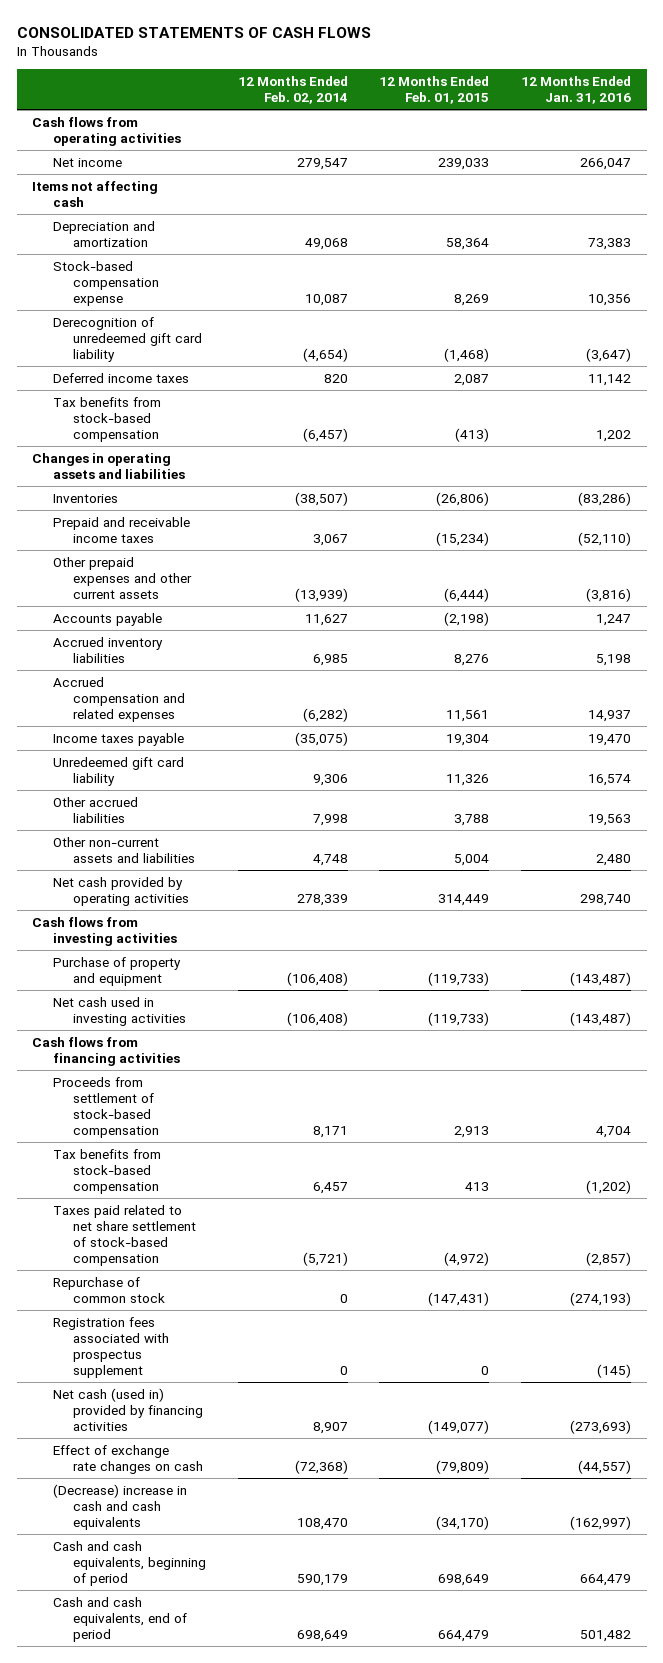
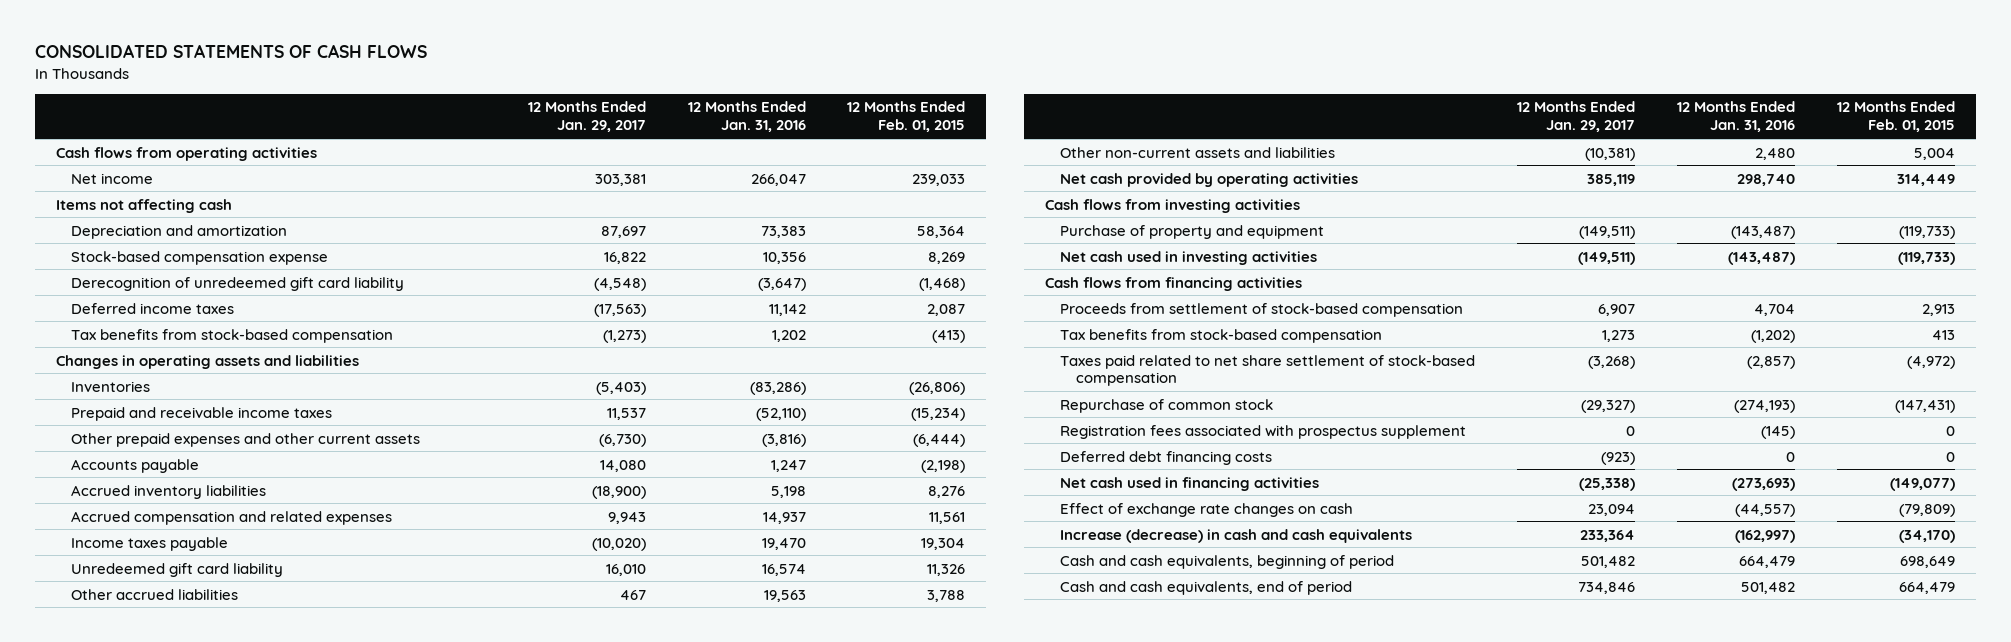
- | 12 Months Ended Feb. 02, 2014 | 12 Months Ended Feb. 01, 2015 | 12 Months Ended Jan. 31, 2016
+ | 12 Months Ended Jan. 29, 2017 | 12 Months Ended Jan. 31, 2016 | 12 Months Ended Feb. 01, 2015
- Net cash (used in) provided by financing activities | 8,907 | (149,077) | (273,693)
+ Deferred debt financing costs | (923) | 0 | 0
+ Net cash used in financing activities | (25,338) | (273,693) | (149,077)
- (Decrease) increase in cash and cash equivalents | 108,470 | (34,170) | (162,997)
+ Increase (decrease) in cash and cash equivalents | 233,364 | (162,997) | (34,170)

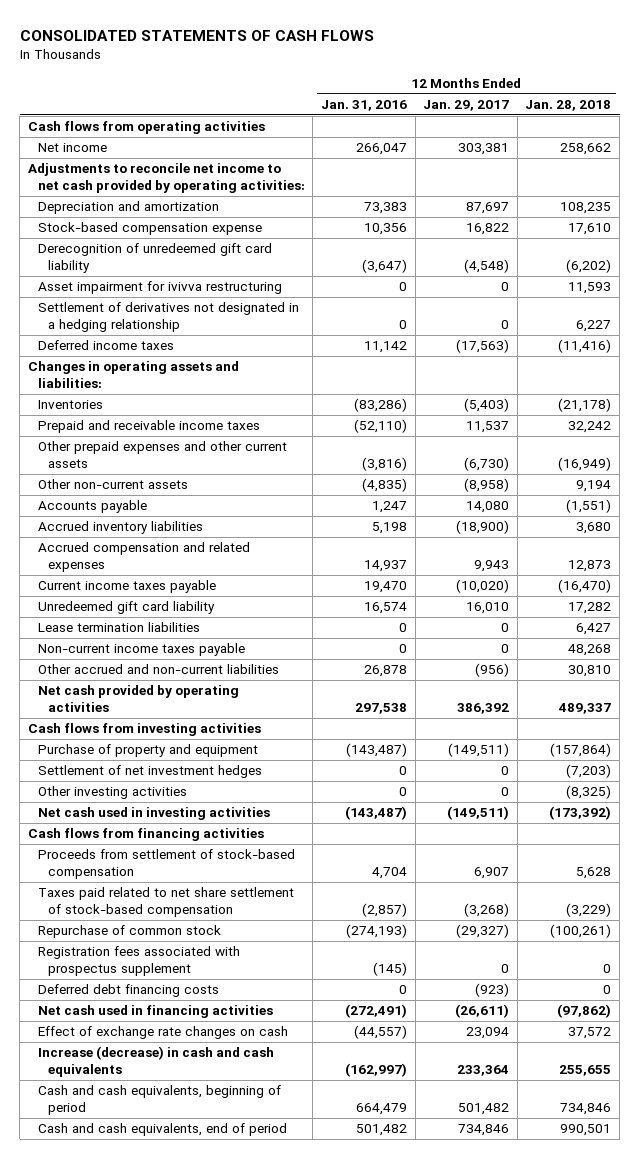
- | 12 Months Ended Jan. 29, 2017 | 12 Months Ended Jan. 31, 2016 | 12 Months Ended Feb. 01, 2015
+ | 12 Months Ended Jan. 31, 2016 | 12 Months Ended Jan. 29, 2017 | 12 Months Ended Jan. 28, 2018
- Items not affecting cash
+ Adjustments to reconcile net income to net cash provided by operating activities:
+ Asset impairment for ivivva restructuring | 0 | 0 | 11,593
+ Settlement of derivatives not designated in a hedging relationship | 0 | 0 | 6,227
- Tax benefits from stock-based compensation | (1,273) | 1,202 | (413)
- Changes in operating assets and liabilities
+ Changes in operating assets and liabilities:
+ Other non-current assets | (4,835) | (8,958) | 9,194
- Income taxes payable | (10,020) | 19,470 | 19,304
+ Current income taxes payable | 19,470 | (10,020) | (16,470)
- Other accrued liabilities | 467 | 19,563 | 3,788
- Other non-current assets and liabilities | (10,381) | 2,480 | 5,004
- Net cash provided by operating activities | 385,119 | 298,740 | 314,449
+ Lease termination liabilities | 0 | 0 | 6,427
+ Non-current income taxes payable | 0 | 0 | 48,268
+ Other accrued and non-current liabilities | 26,878 | (956) | 30,810
+ Net cash provided by operating activities | 297,538 | 386,392 | 489,337
+ Settlement of net investment hedges | 0 | 0 | (7,203)
+ Other investing activities | 0 | 0 | (8,325)
- Tax benefits from stock-based compensation | 1,273 | (1,202) | 413
- Net cash used in financing activities | (25,338) | (273,693) | (149,077)
+ Net cash used in financing activities | (272,491) | (26,611) | (97,862)

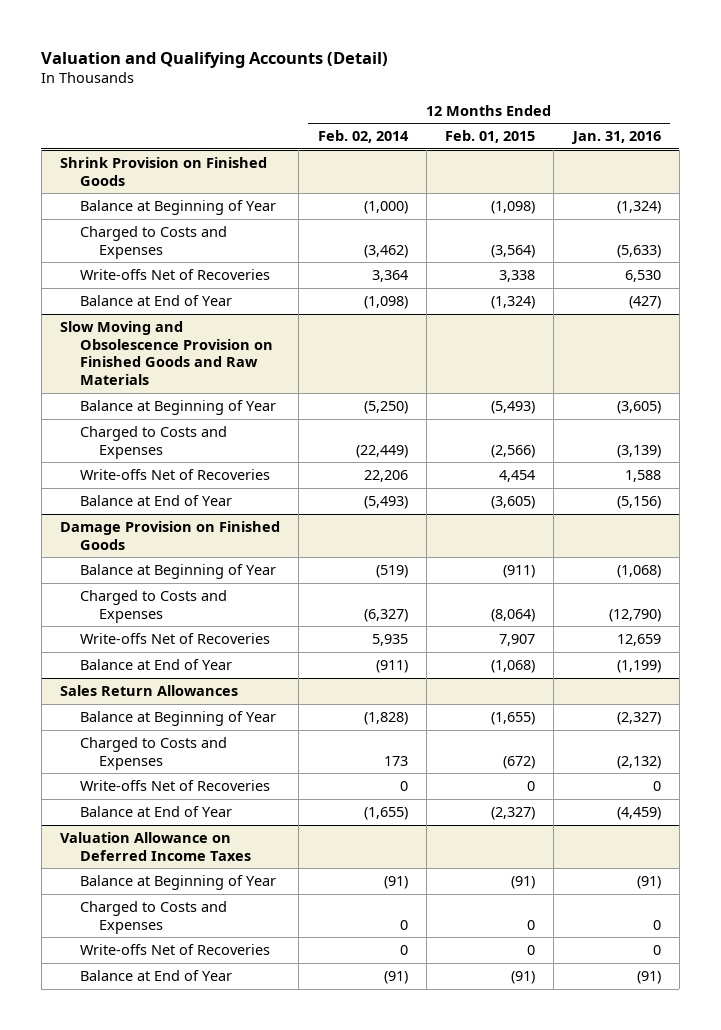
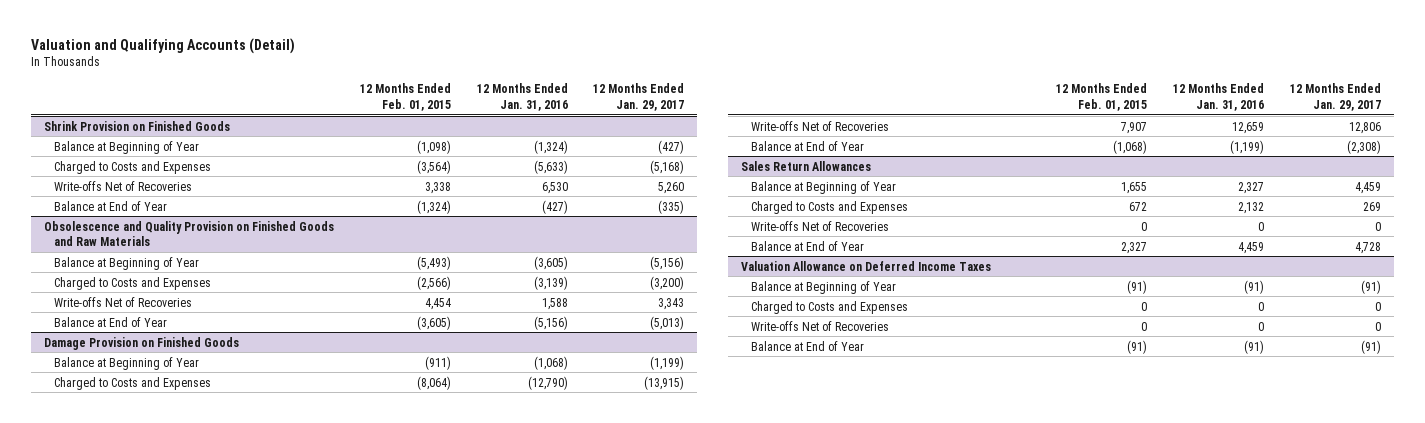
- | 12 Months Ended Feb. 02, 2014 | 12 Months Ended Feb. 01, 2015 | 12 Months Ended Jan. 31, 2016
+ | 12 Months Ended Feb. 01, 2015 | 12 Months Ended Jan. 31, 2016 | 12 Months Ended Jan. 29, 2017
- Slow Moving and Obsolescence Provision on Finished Goods and Raw Materials
+ Obsolescence and Quality Provision on Finished Goods and Raw Materials
@ Sales Return Allowances
- Balance at Beginning of Year | (1,828) | (1,655) | (2,327)
- Charged to Costs and Expenses | 173 | (672) | (2,132)
+ Balance at Beginning of Year | 1,655 | 2,327 | 4,459
+ Charged to Costs and Expenses | 672 | 2,132 | 269
- Balance at End of Year | (1,655) | (2,327) | (4,459)
+ Balance at End of Year | 2,327 | 4,459 | 4,728

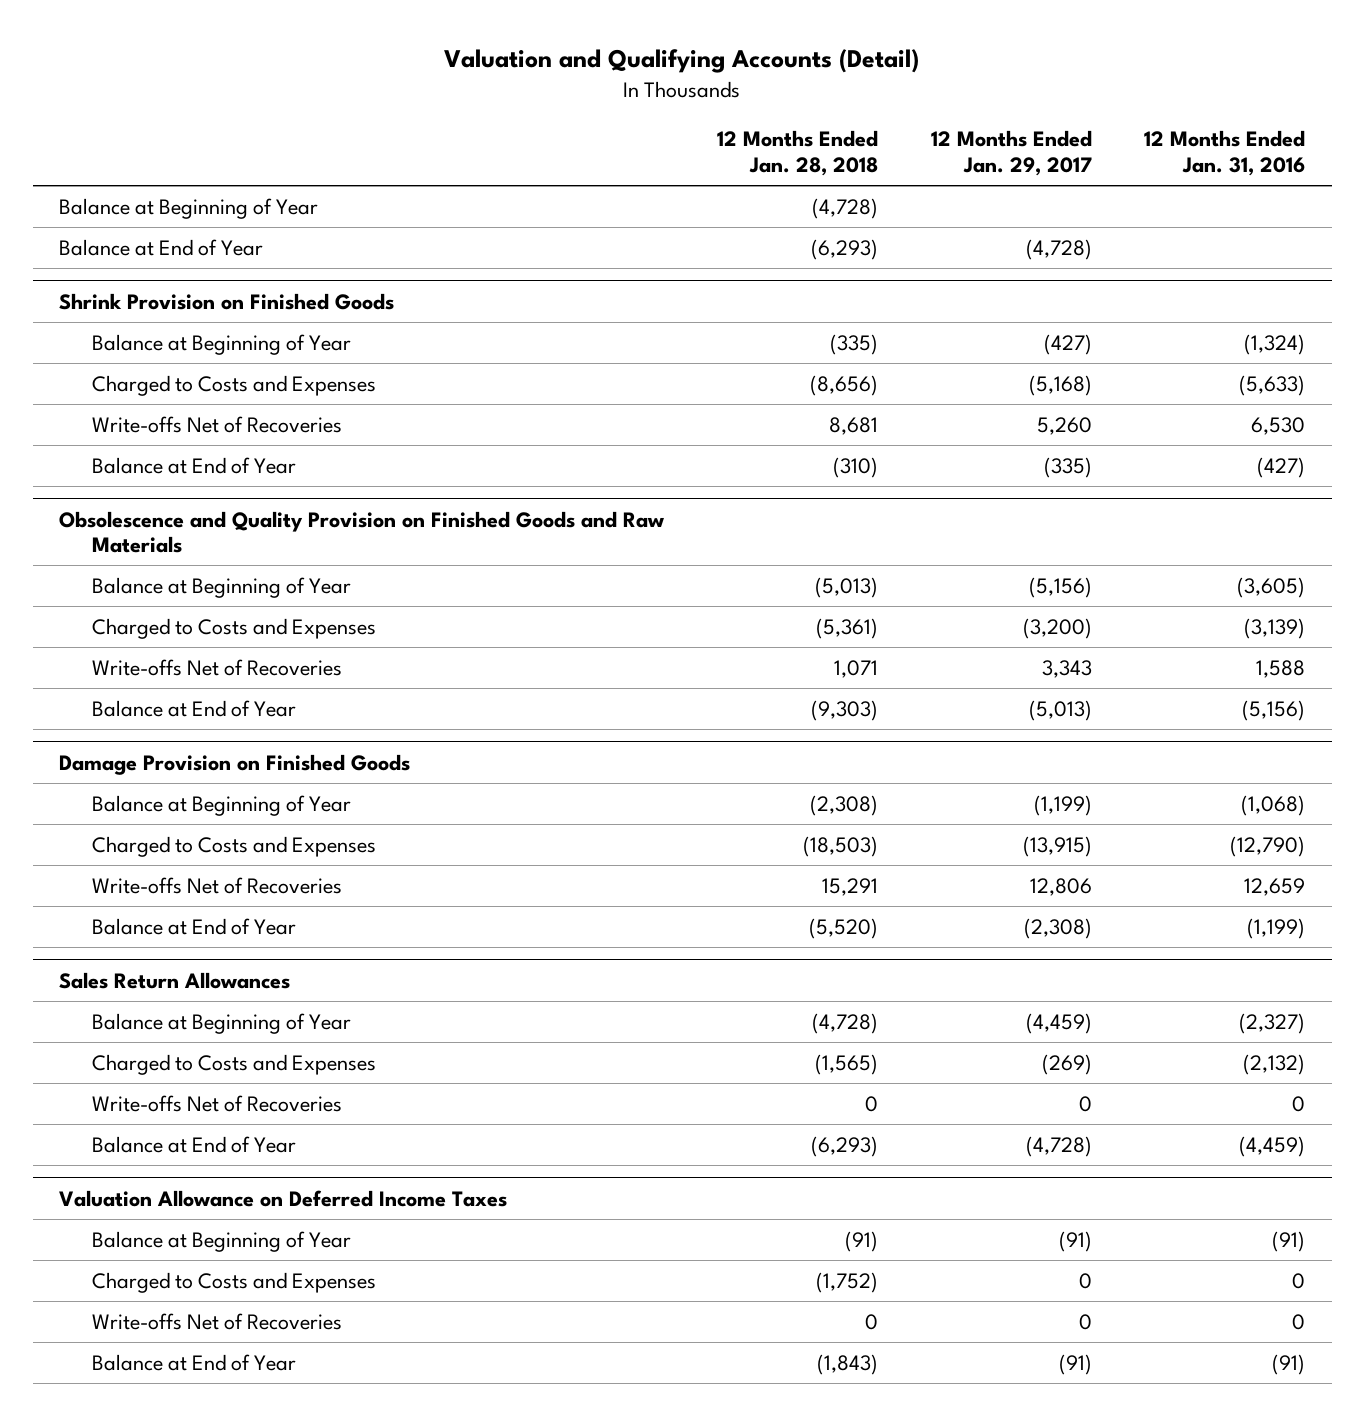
- | 12 Months Ended Feb. 01, 2015 | 12 Months Ended Jan. 31, 2016 | 12 Months Ended Jan. 29, 2017
+ | 12 Months Ended Jan. 28, 2018 | 12 Months Ended Jan. 29, 2017 | 12 Months Ended Jan. 31, 2016
+ Balance at Beginning of Year | (4,728) | |
+ Balance at End of Year | (6,293) | (4,728) |
@ Sales Return Allowances
- Balance at Beginning of Year | 1,655 | 2,327 | 4,459
- Charged to Costs and Expenses | 672 | 2,132 | 269
+ Balance at Beginning of Year | (4,728) | (4,459) | (2,327)
+ Charged to Costs and Expenses | (1,565) | (269) | (2,132)
- Balance at End of Year | 2,327 | 4,459 | 4,728
+ Balance at End of Year | (6,293) | (4,728) | (4,459)

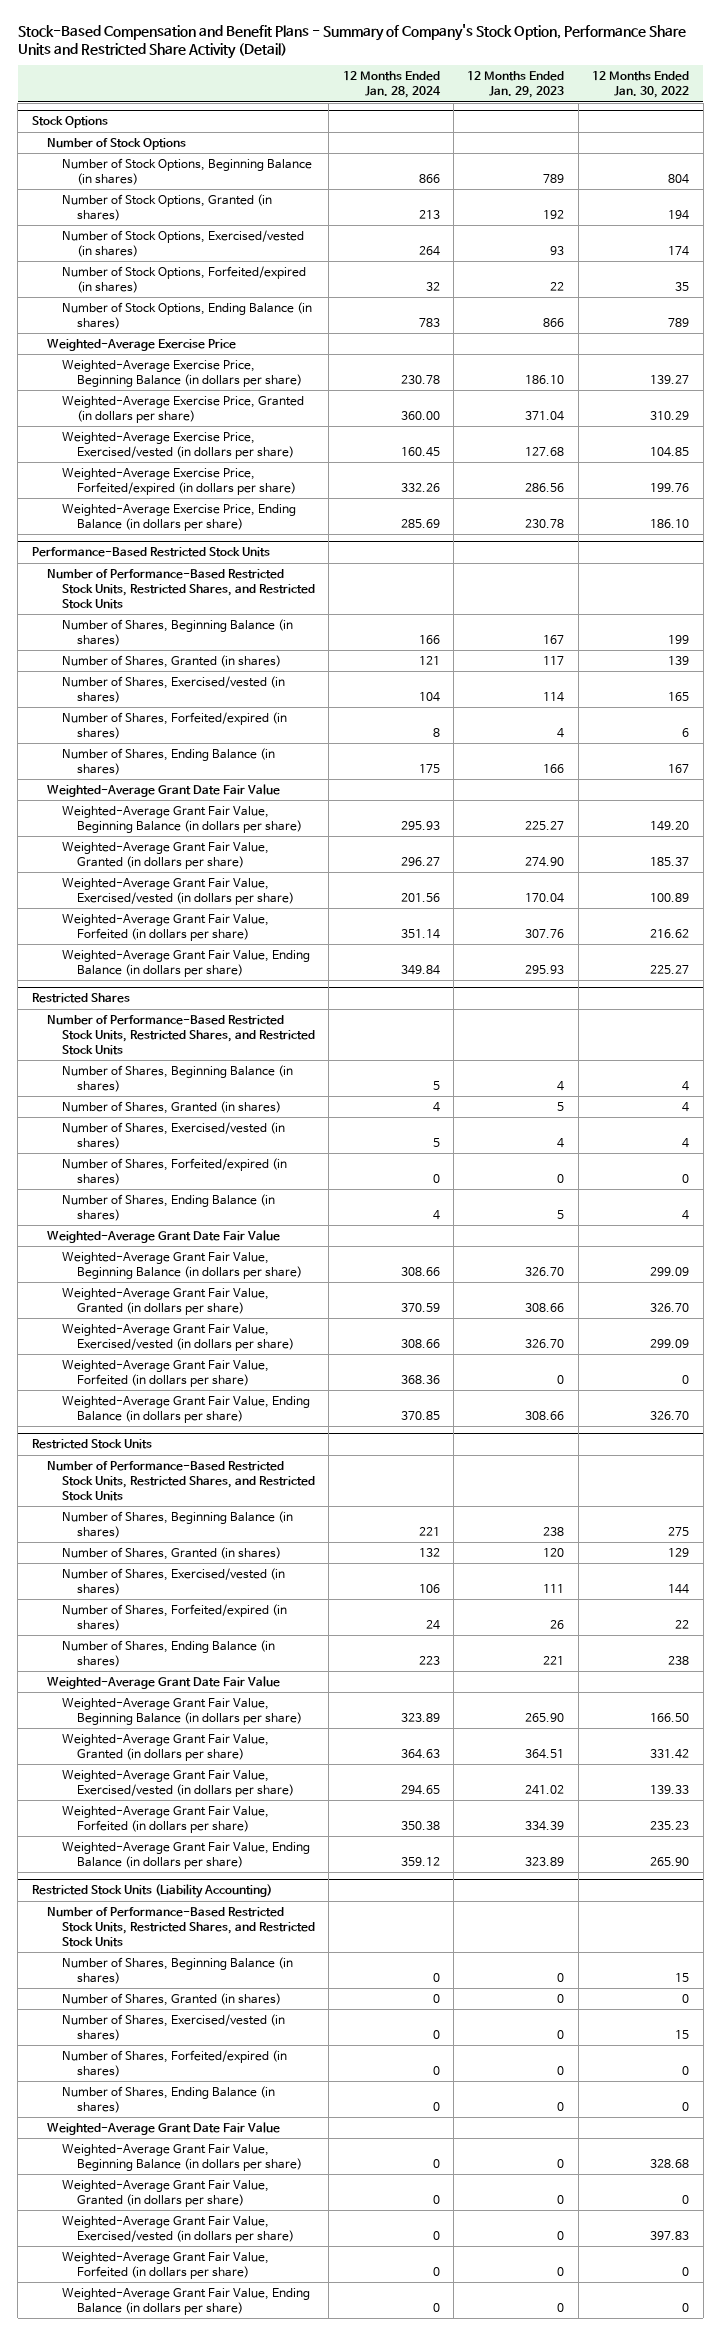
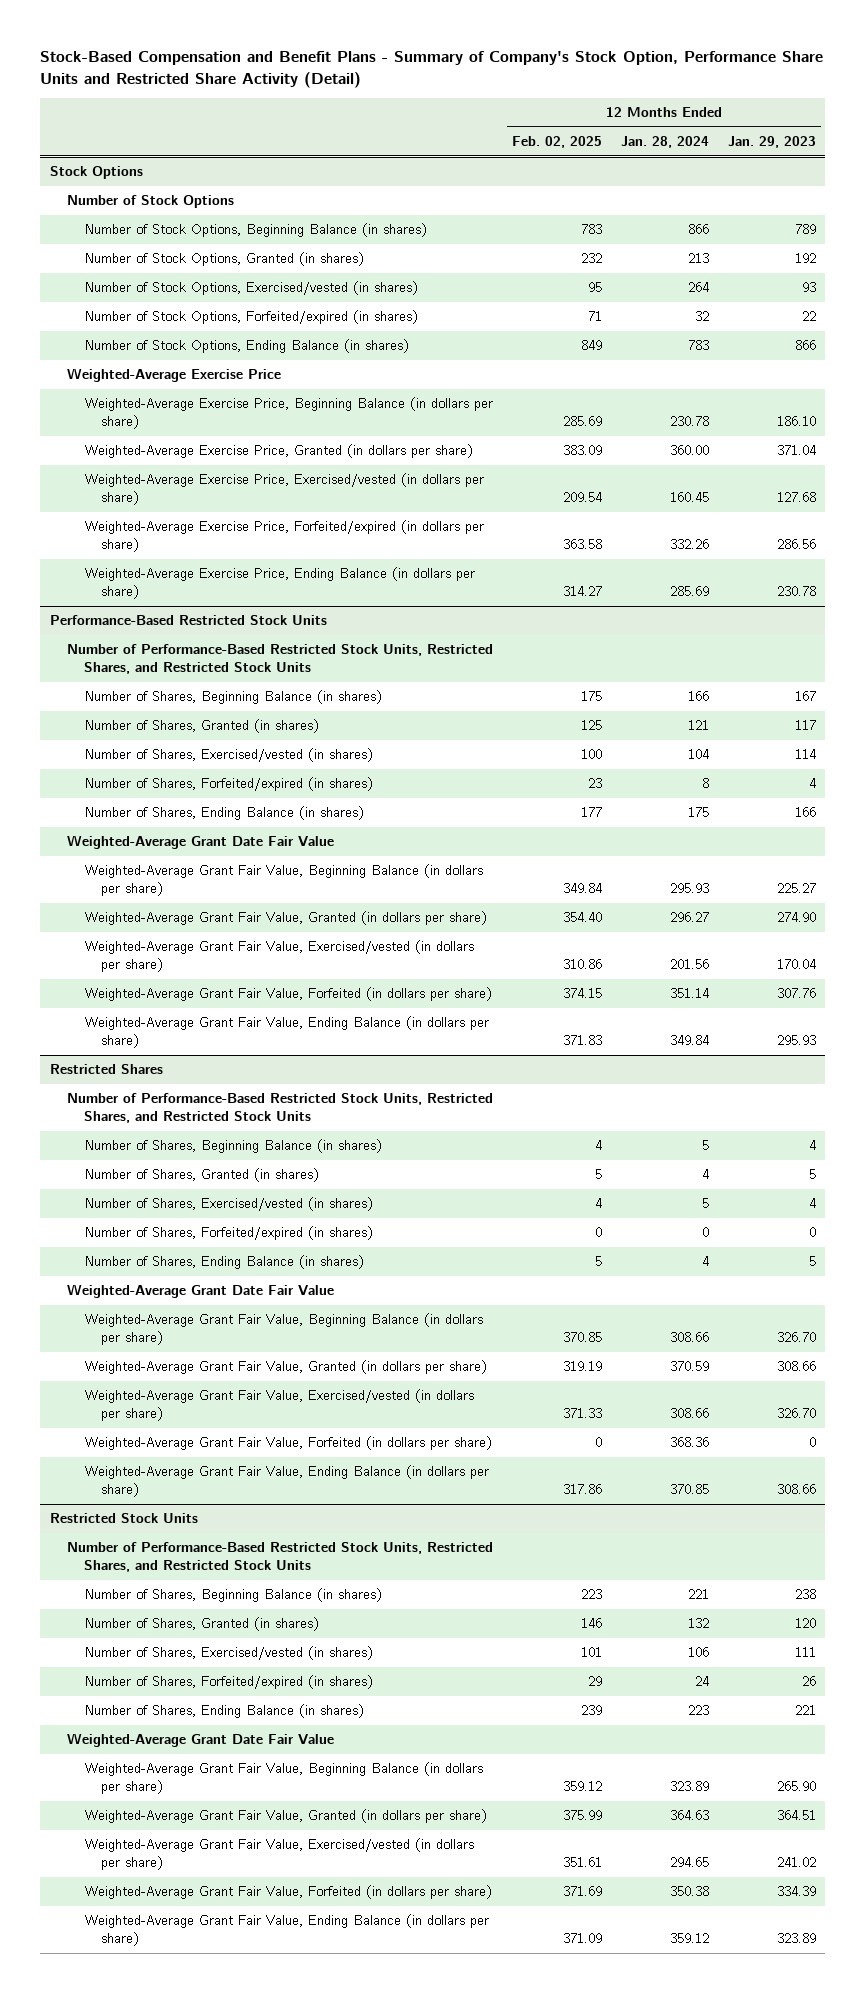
- | 12 Months Ended Jan. 28, 2024 | 12 Months Ended Jan. 29, 2023 | 12 Months Ended Jan. 30, 2022
+ | 12 Months Ended Feb. 02, 2025 | 12 Months Ended Jan. 28, 2024 | 12 Months Ended Jan. 29, 2023
- Restricted Stock Units (Liability Accounting)
- Number of Performance-Based Restricted Stock Units, Restricted Shares, and Restricted Stock Units
- Number of Shares, Beginning Balance (in shares) | 0 | 0 | 15
- Number of Shares, Granted (in shares) | 0 | 0 | 0
- Number of Shares, Exercised/vested (in shares) | 0 | 0 | 15
- Number of Shares, Forfeited/expired (in shares) | 0 | 0 | 0
- Number of Shares, Ending Balance (in shares) | 0 | 0 | 0
- Weighted-Average Grant Date Fair Value
- Weighted-Average Grant Fair Value, Beginning Balance (in dollars per share) | 0 | 0 | 328.68
- Weighted-Average Grant Fair Value, Granted (in dollars per share) | 0 | 0 | 0
- Weighted-Average Grant Fair Value, Exercised/vested (in dollars per share) | 0 | 0 | 397.83
- Weighted-Average Grant Fair Value, Forfeited (in dollars per share) | 0 | 0 | 0
- Weighted-Average Grant Fair Value, Ending Balance (in dollars per share) | 0 | 0 | 0

